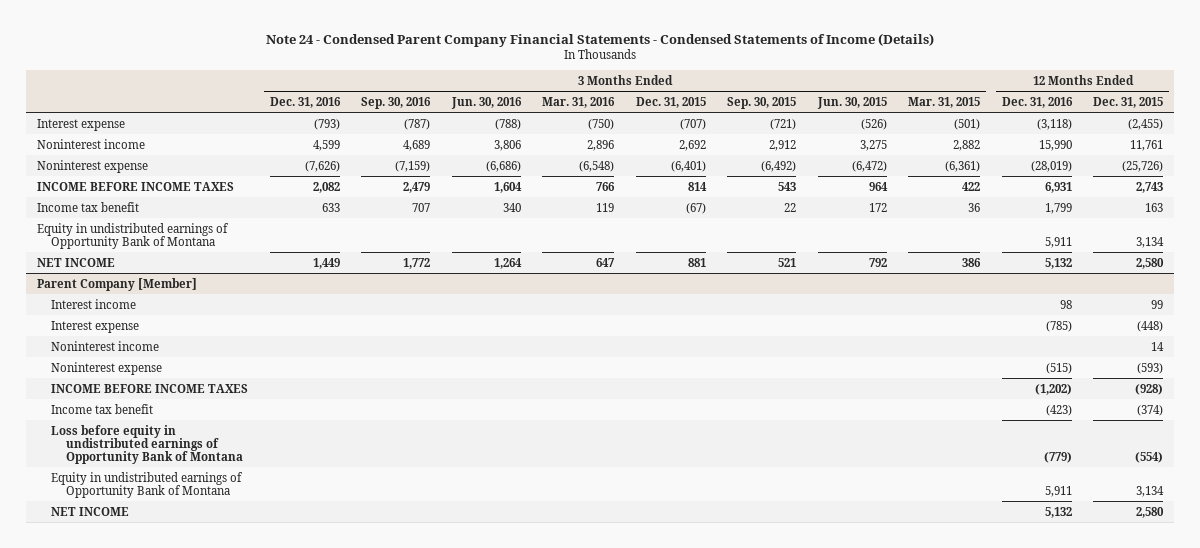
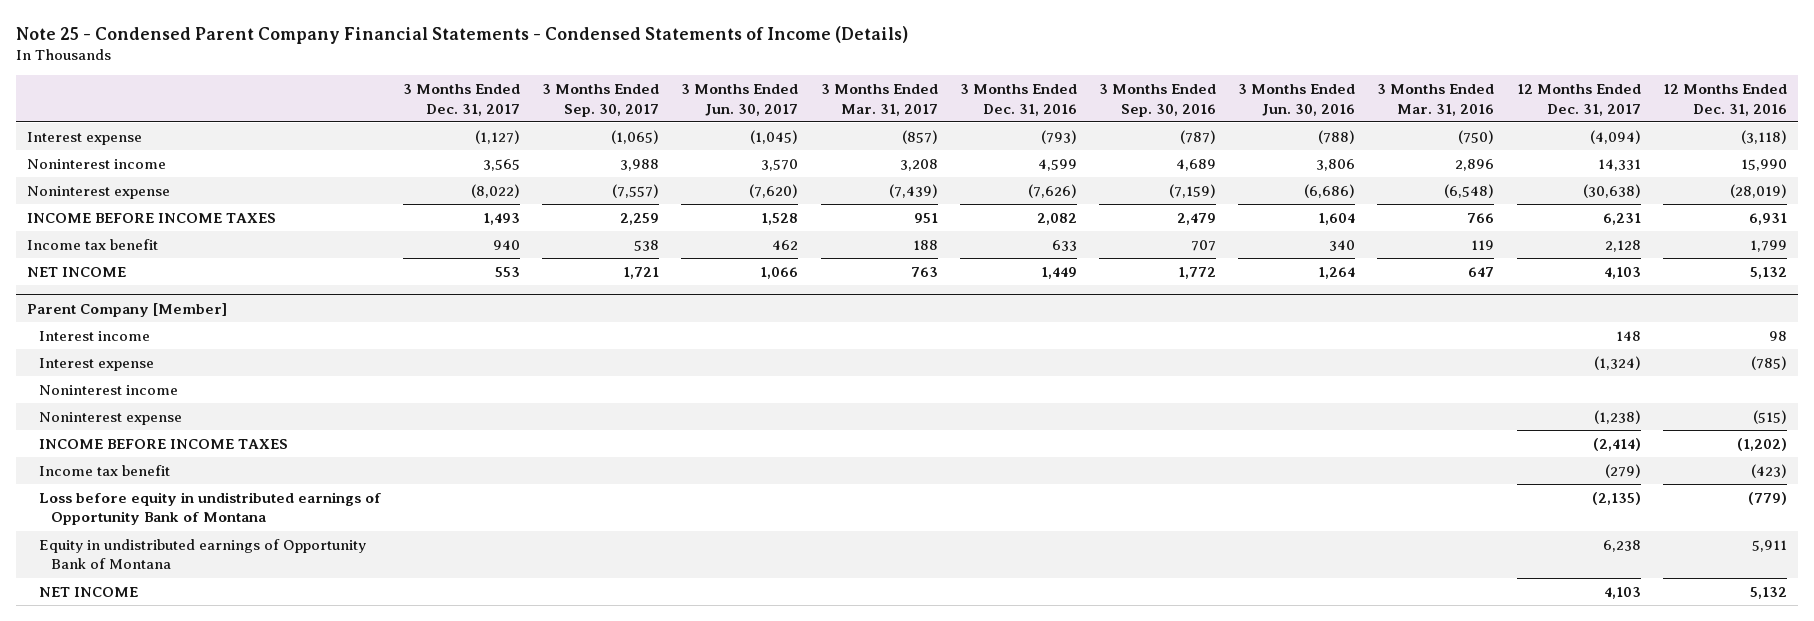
- Note 24 - Condensed Parent Company Financial Statements - Condensed Statements of Income (Details)
+ Note 25 - Condensed Parent Company Financial Statements - Condensed Statements of Income (Details)
- | 3 Months Ended Dec. 31, 2016 | 3 Months Ended Sep. 30, 2016 | 3 Months Ended Jun. 30, 2016 | 3 Months Ended Mar. 31, 2016 | 3 Months Ended Dec. 31, 2015 | 3 Months Ended Sep. 30, 2015 | 3 Months Ended Jun. 30, 2015 | 3 Months Ended Mar. 31, 2015 | 12 Months Ended Dec. 31, 2016 | 12 Months Ended Dec. 31, 2015
+ | 3 Months Ended Dec. 31, 2017 | 3 Months Ended Sep. 30, 2017 | 3 Months Ended Jun. 30, 2017 | 3 Months Ended Mar. 31, 2017 | 3 Months Ended Dec. 31, 2016 | 3 Months Ended Sep. 30, 2016 | 3 Months Ended Jun. 30, 2016 | 3 Months Ended Mar. 31, 2016 | 12 Months Ended Dec. 31, 2017 | 12 Months Ended Dec. 31, 2016
- Equity in undistributed earnings of Opportunity Bank of Montana | | | | | | | | | 5,911 | 3,134

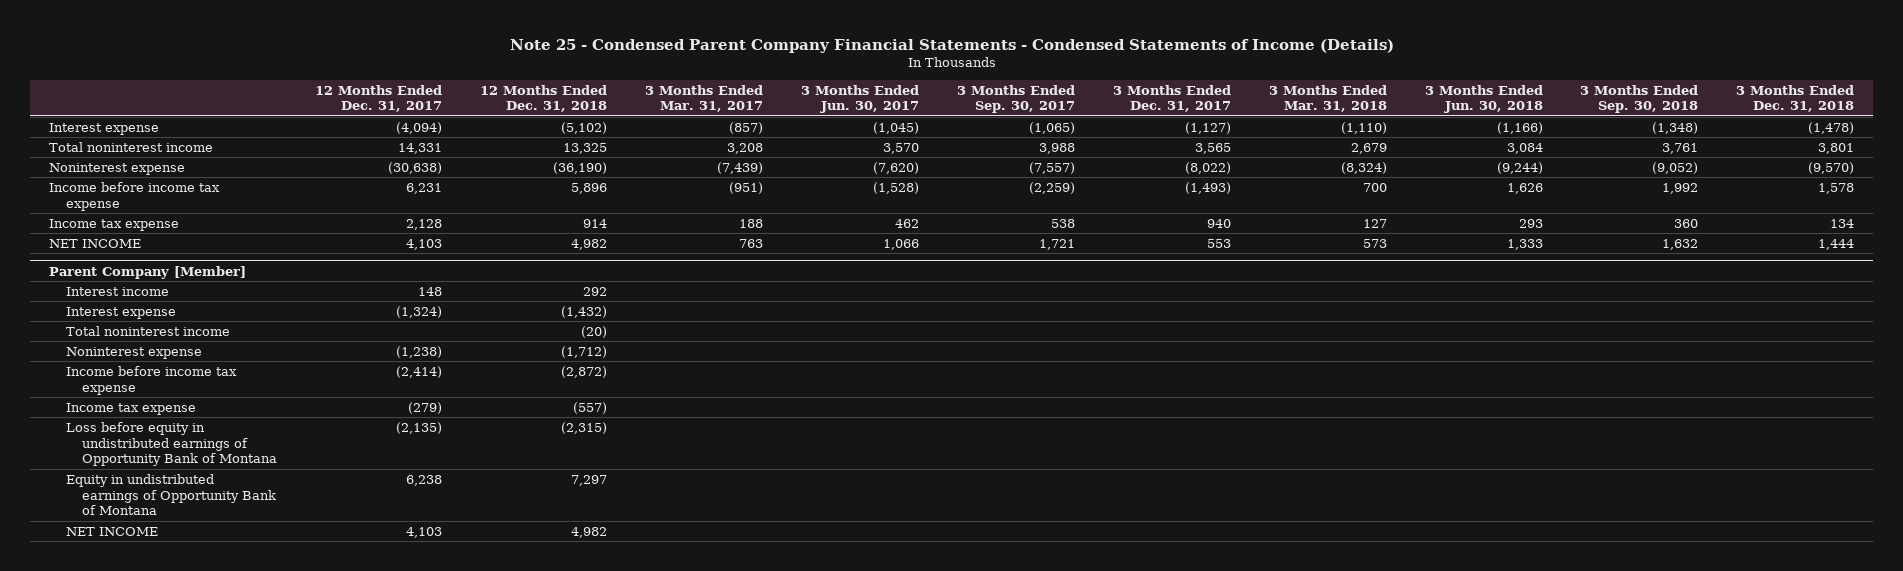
- | 3 Months Ended Dec. 31, 2017 | 3 Months Ended Sep. 30, 2017 | 3 Months Ended Jun. 30, 2017 | 3 Months Ended Mar. 31, 2017 | 3 Months Ended Dec. 31, 2016 | 3 Months Ended Sep. 30, 2016 | 3 Months Ended Jun. 30, 2016 | 3 Months Ended Mar. 31, 2016 | 12 Months Ended Dec. 31, 2017 | 12 Months Ended Dec. 31, 2016
+ | 12 Months Ended Dec. 31, 2017 | 12 Months Ended Dec. 31, 2018 | 3 Months Ended Mar. 31, 2017 | 3 Months Ended Jun. 30, 2017 | 3 Months Ended Sep. 30, 2017 | 3 Months Ended Dec. 31, 2017 | 3 Months Ended Mar. 31, 2018 | 3 Months Ended Jun. 30, 2018 | 3 Months Ended Sep. 30, 2018 | 3 Months Ended Dec. 31, 2018
- Noninterest income | 3,565 | 3,988 | 3,570 | 3,208 | 4,599 | 4,689 | 3,806 | 2,896 | 14,331 | 15,990
+ Total noninterest income | 14,331 | 13,325 | 3,208 | 3,570 | 3,988 | 3,565 | 2,679 | 3,084 | 3,761 | 3,801
- INCOME BEFORE INCOME TAXES | 1,493 | 2,259 | 1,528 | 951 | 2,082 | 2,479 | 1,604 | 766 | 6,231 | 6,931
- Income tax benefit | 940 | 538 | 462 | 188 | 633 | 707 | 340 | 119 | 2,128 | 1,799
+ Income before income tax expense | 6,231 | 5,896 | (951) | (1,528) | (2,259) | (1,493) | 700 | 1,626 | 1,992 | 1,578
+ Income tax expense | 2,128 | 914 | 188 | 462 | 538 | 940 | 127 | 293 | 360 | 134
@ Parent Company [Member]
- Noninterest income
+ Total noninterest income | | (20) | | | | | | | |
- INCOME BEFORE INCOME TAXES | | | | | | | | | (2,414) | (1,202)
- Income tax benefit | | | | | | | | | (279) | (423)
+ Income before income tax expense | (2,414) | (2,872) | | | | | | | |
+ Income tax expense | (279) | (557) | | | | | | | |

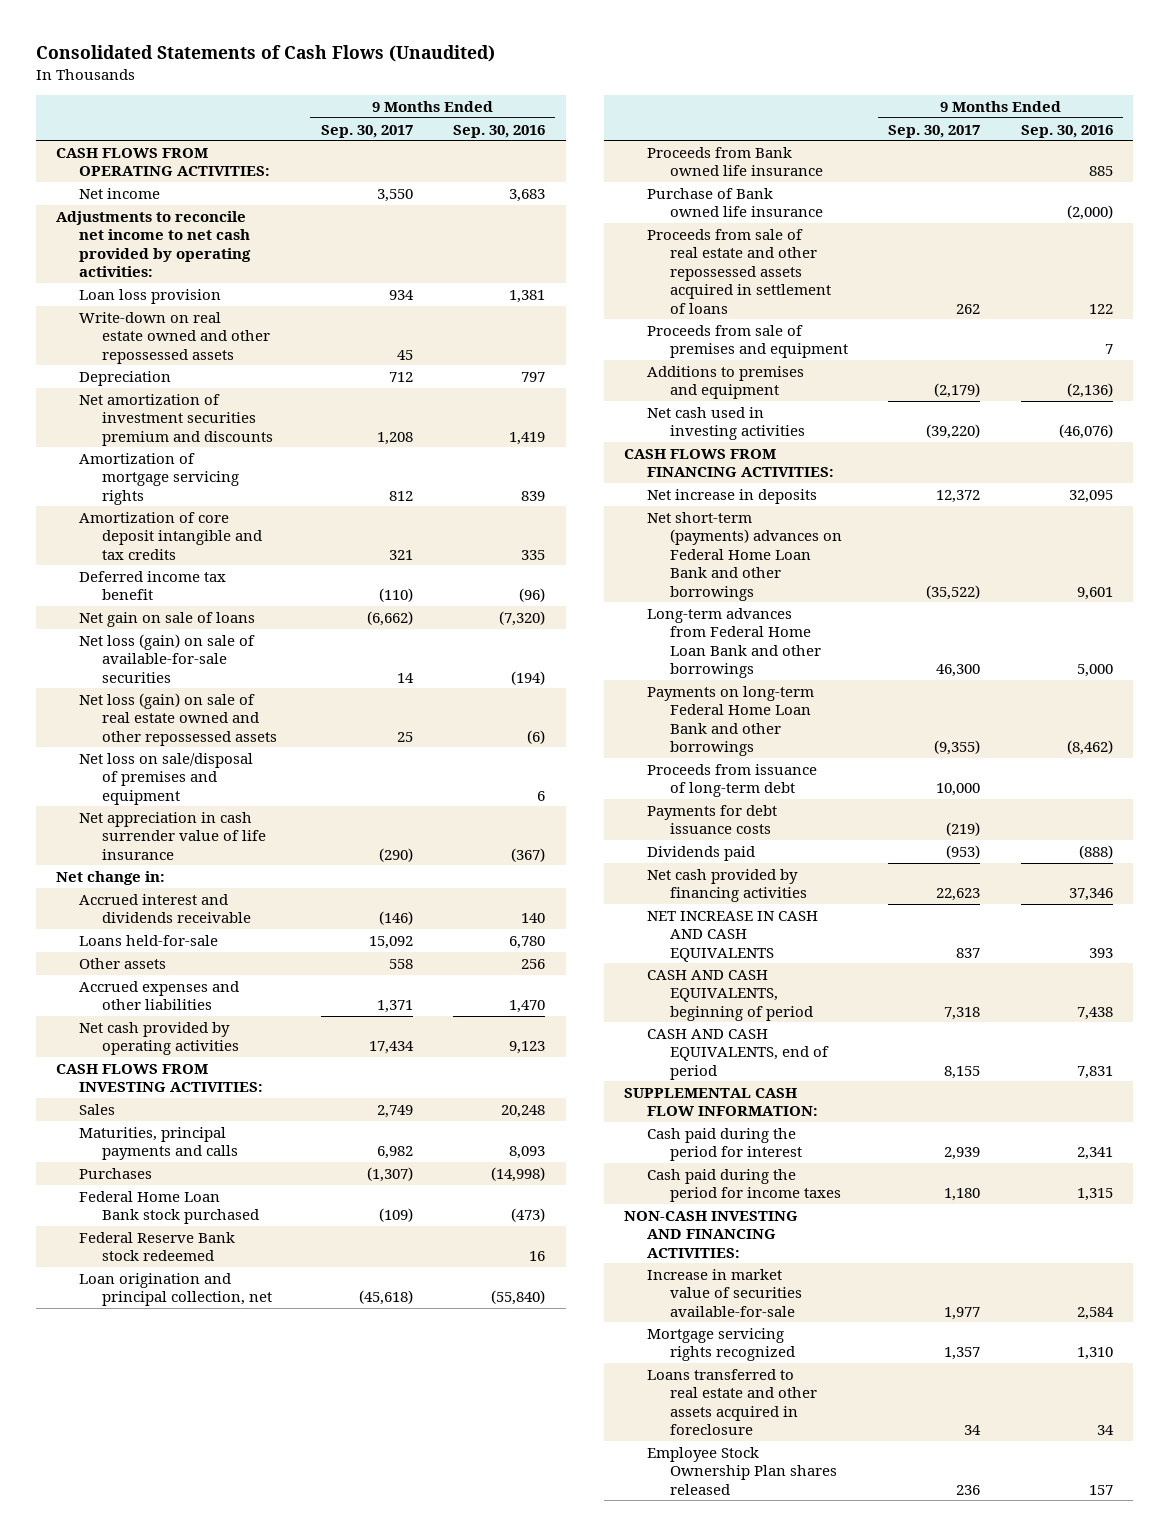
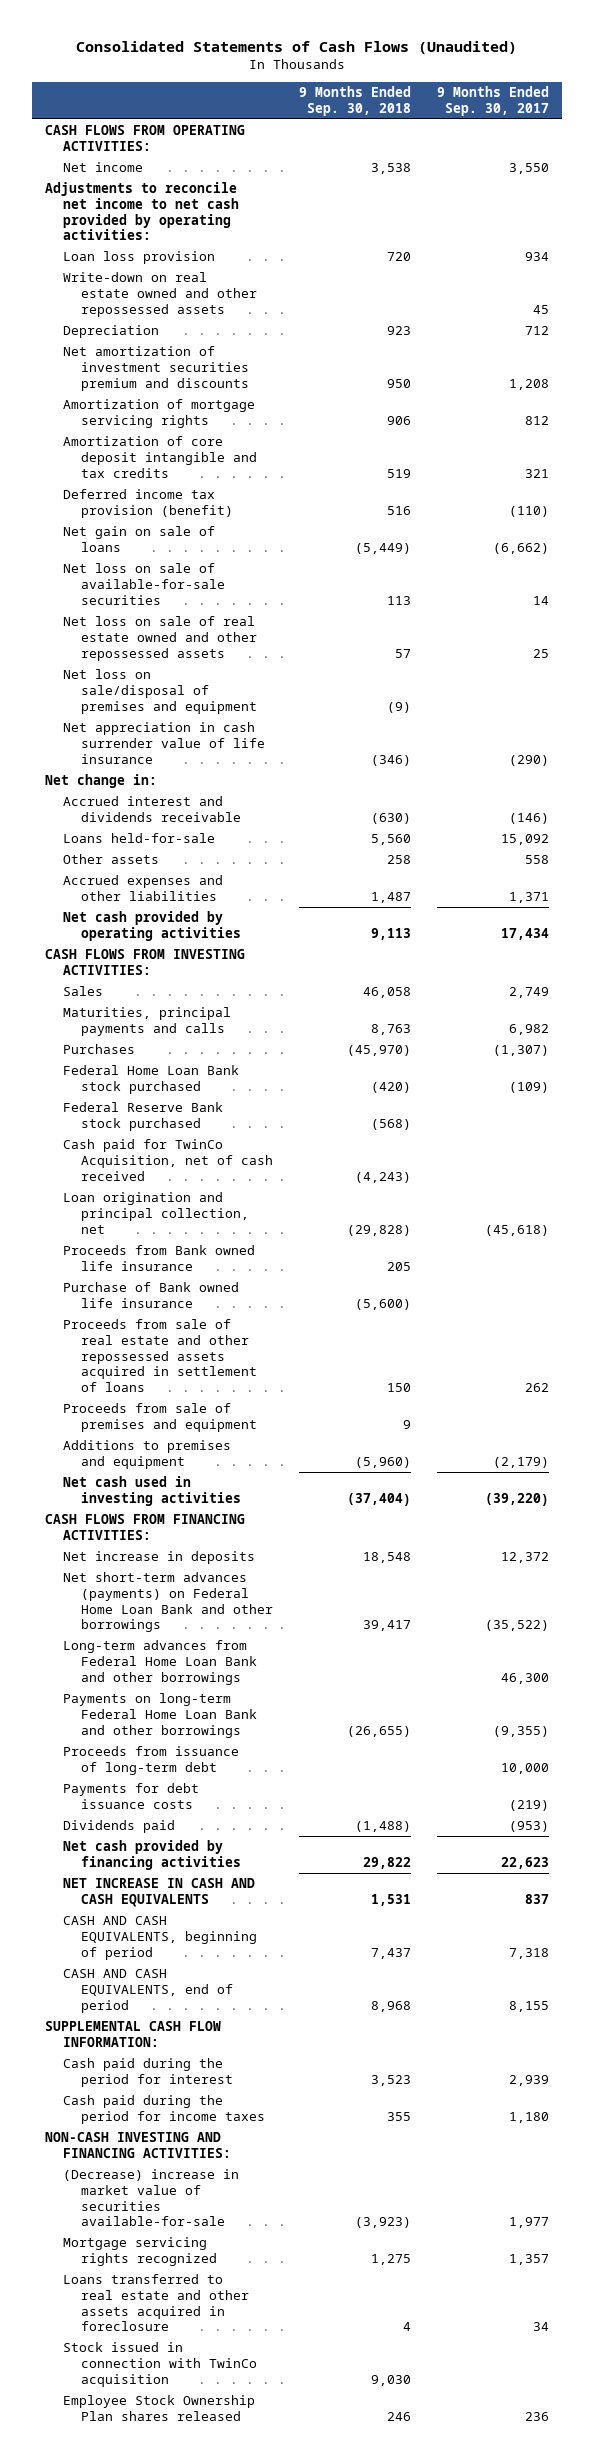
- | 9 Months Ended Sep. 30, 2017 | 9 Months Ended Sep. 30, 2016
+ | 9 Months Ended Sep. 30, 2018 | 9 Months Ended Sep. 30, 2017
- Deferred income tax benefit | (110) | (96)
+ Deferred income tax provision (benefit) | 516 | (110)
- Net loss (gain) on sale of available-for-sale securities | 14 | (194)
- Net loss (gain) on sale of real estate owned and other repossessed assets | 25 | (6)
+ Net loss on sale of available-for-sale securities | 113 | 14
+ Net loss on sale of real estate owned and other repossessed assets | 57 | 25
- Federal Reserve Bank stock redeemed | | 16
+ Federal Reserve Bank stock purchased | (568) |
+ Cash paid for TwinCo Acquisition, net of cash received | (4,243) |
- Net short-term (payments) advances on Federal Home Loan Bank and other borrowings | (35,522) | 9,601
+ Net short-term advances (payments) on Federal Home Loan Bank and other borrowings | 39,417 | (35,522)
- Increase in market value of securities available-for-sale | 1,977 | 2,584
+ (Decrease) increase in market value of securities available-for-sale | (3,923) | 1,977
+ Stock issued in connection with TwinCo acquisition | 9,030 |

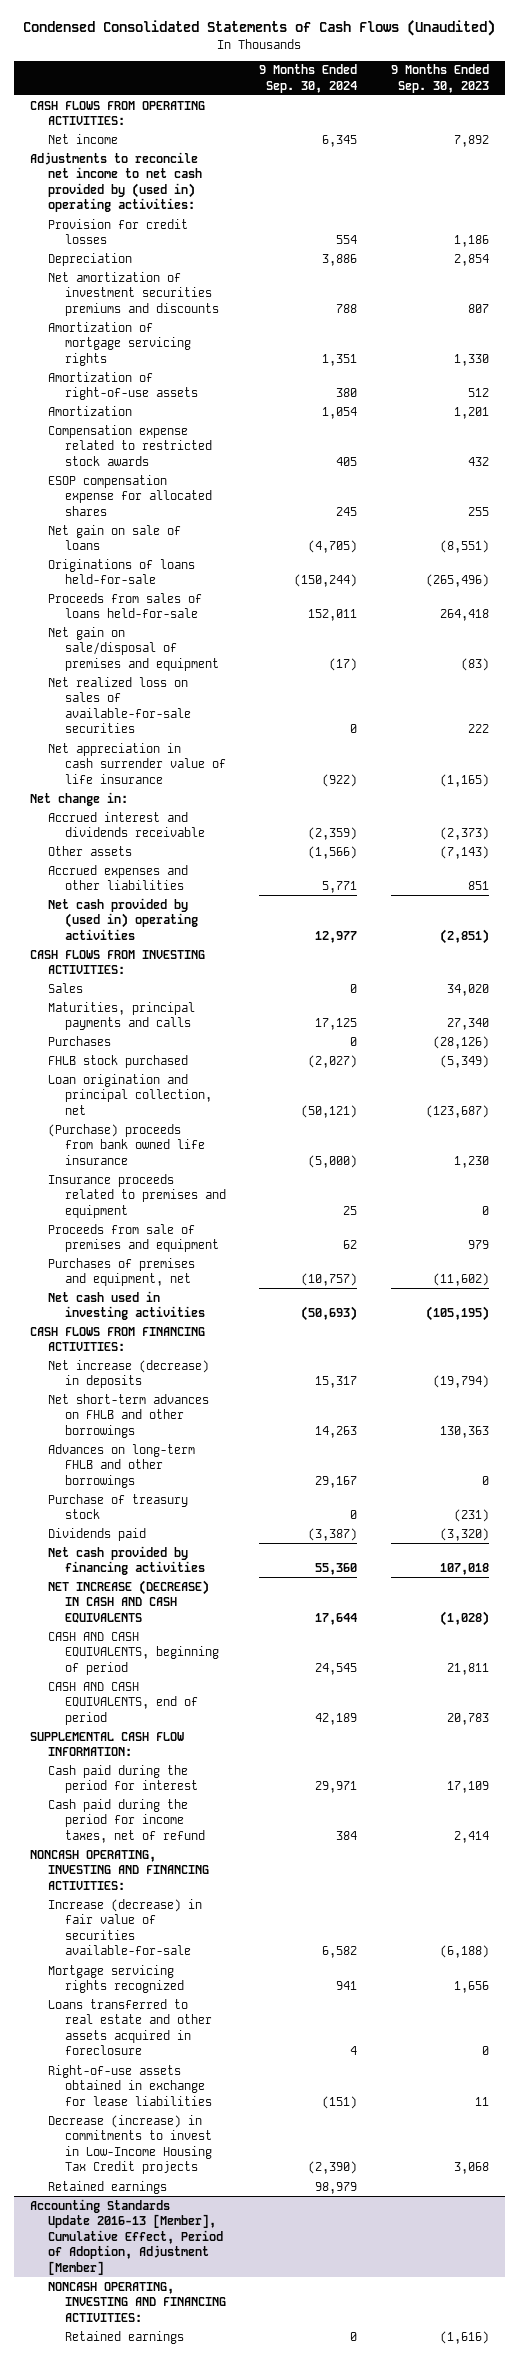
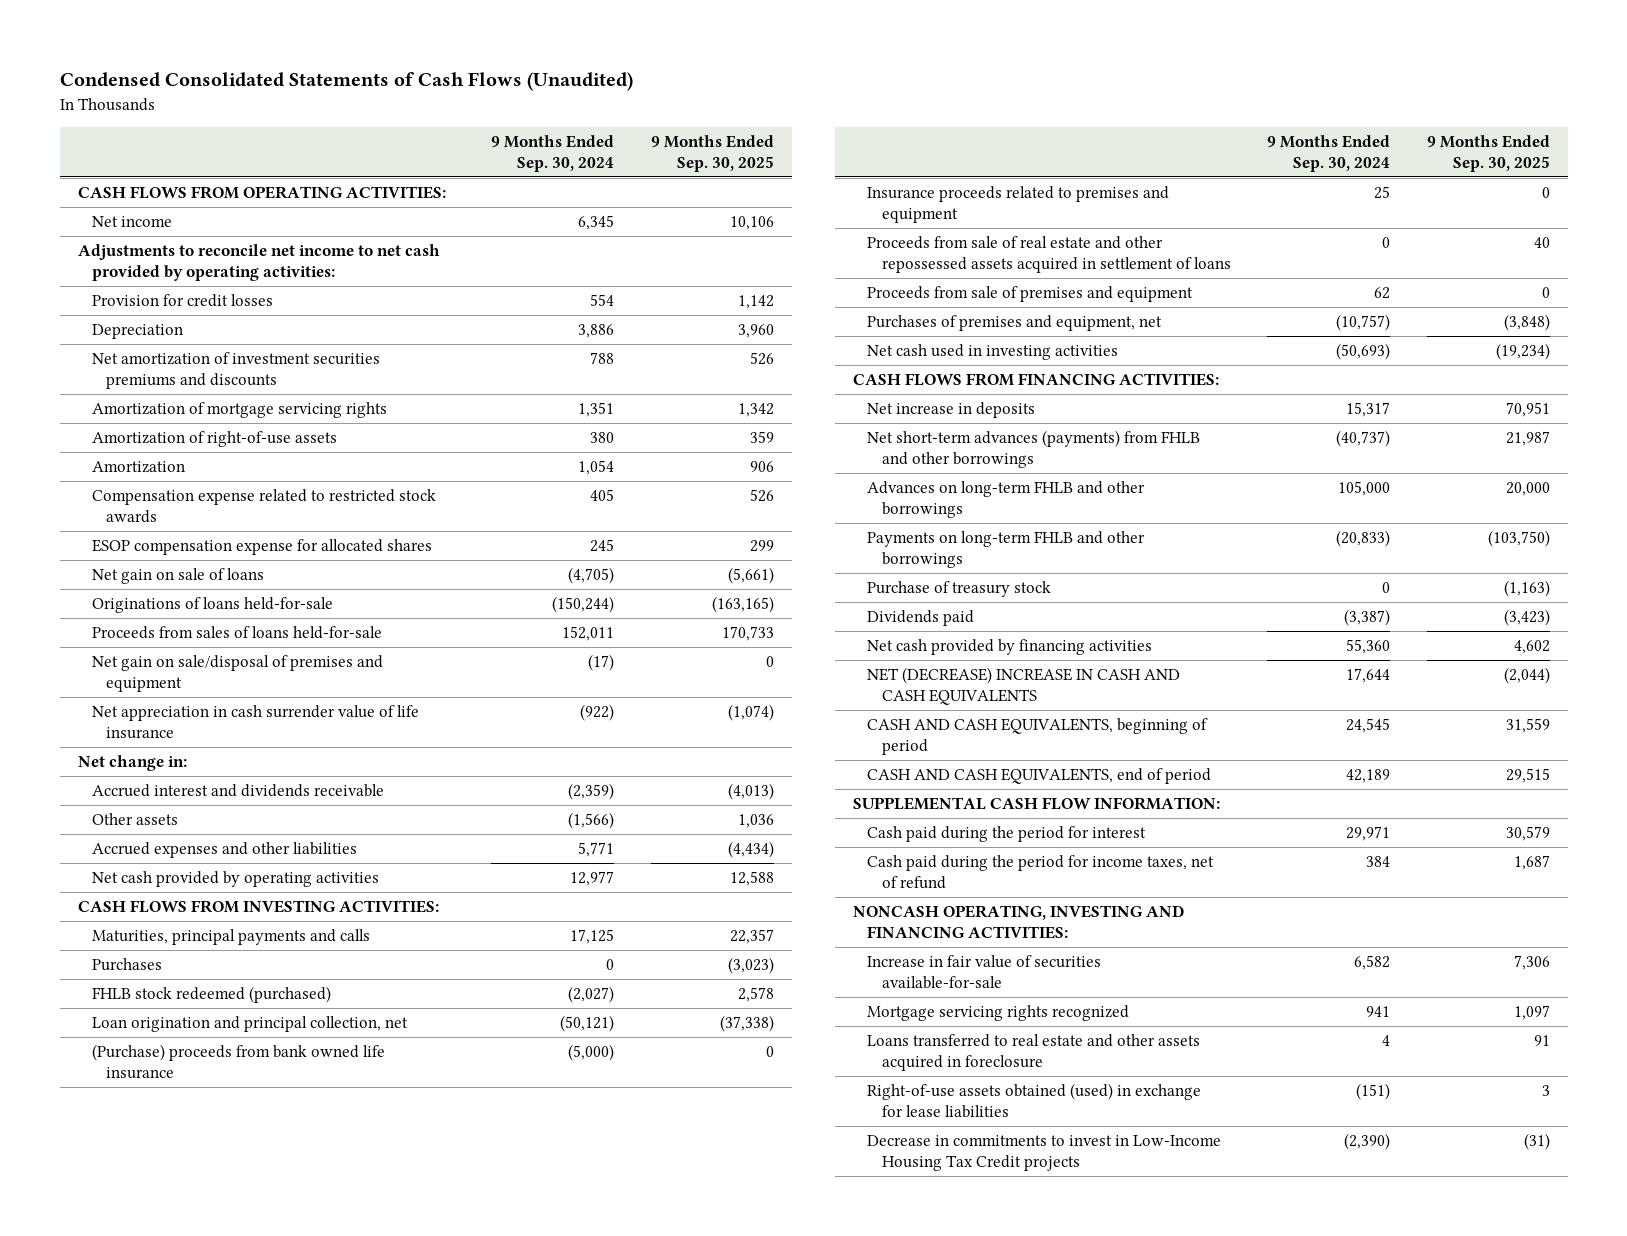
- | 9 Months Ended Sep. 30, 2024 | 9 Months Ended Sep. 30, 2023
+ | 9 Months Ended Sep. 30, 2024 | 9 Months Ended Sep. 30, 2025
- Adjustments to reconcile net income to net cash provided by (used in) operating activities:
+ Adjustments to reconcile net income to net cash provided by operating activities:
- Net realized loss on sales of available-for-sale securities | 0 | 222
- Net cash provided by (used in) operating activities | 12,977 | (2,851)
+ Net cash provided by operating activities | 12,977 | 12,588
- Sales | 0 | 34,020
- FHLB stock purchased | (2,027) | (5,349)
+ FHLB stock redeemed (purchased) | (2,027) | 2,578
+ Proceeds from sale of real estate and other repossessed assets acquired in settlement of loans | 0 | 40
- Net increase (decrease) in deposits | 15,317 | (19,794)
- Net short-term advances on FHLB and other borrowings | 14,263 | 130,363
- Advances on long-term FHLB and other borrowings | 29,167 | 0
+ Net increase in deposits | 15,317 | 70,951
+ Net short-term advances (payments) from FHLB and other borrowings | (40,737) | 21,987
+ Advances on long-term FHLB and other borrowings | 105,000 | 20,000
+ Payments on long-term FHLB and other borrowings | (20,833) | (103,750)
- NET INCREASE (DECREASE) IN CASH AND CASH EQUIVALENTS | 17,644 | (1,028)
+ NET (DECREASE) INCREASE IN CASH AND CASH EQUIVALENTS | 17,644 | (2,044)
- Increase (decrease) in fair value of securities available-for-sale | 6,582 | (6,188)
+ Increase in fair value of securities available-for-sale | 6,582 | 7,306
- Right-of-use assets obtained in exchange for lease liabilities | (151) | 11
- Decrease (increase) in commitments to invest in Low-Income Housing Tax Credit projects | (2,390) | 3,068
- Retained earnings | 98,979 |
- Accounting Standards Update 2016-13 [Member], Cumulative Effect, Period of Adoption, Adjustment [Member]
- NONCASH OPERATING, INVESTING AND FINANCING ACTIVITIES:
- Retained earnings | 0 | (1,616)
+ Right-of-use assets obtained (used) in exchange for lease liabilities | (151) | 3
+ Decrease in commitments to invest in Low-Income Housing Tax Credit projects | (2,390) | (31)

